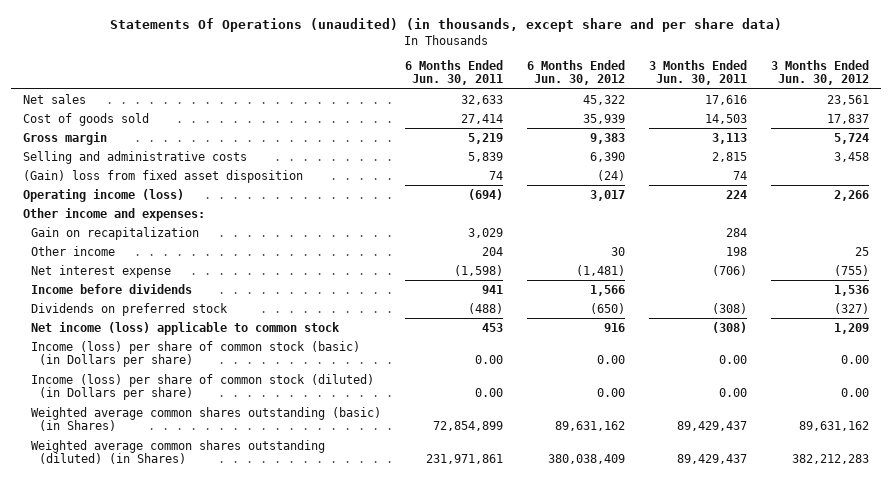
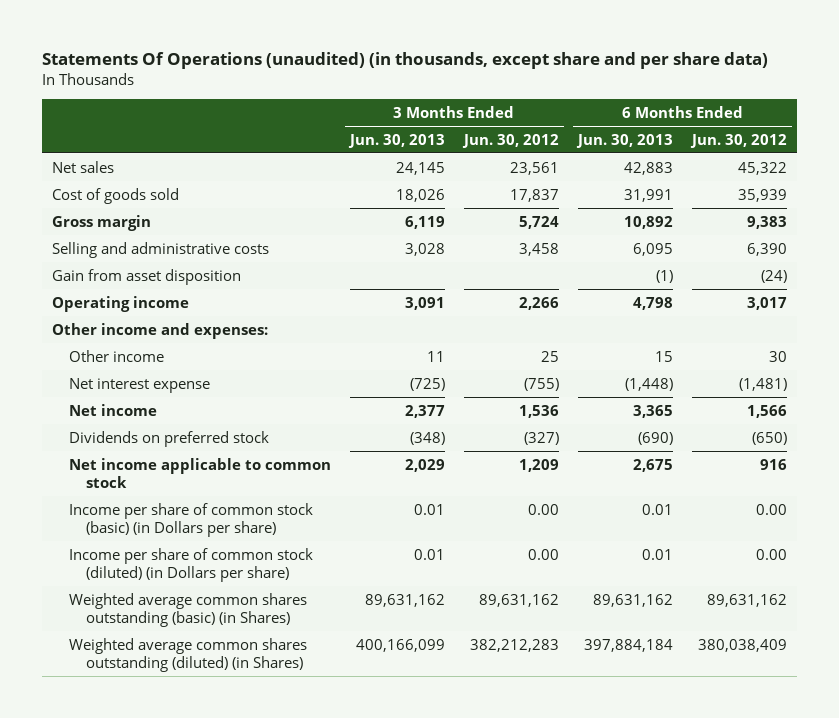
- | 6 Months Ended Jun. 30, 2011 | 6 Months Ended Jun. 30, 2012 | 3 Months Ended Jun. 30, 2011 | 3 Months Ended Jun. 30, 2012
+ | 3 Months Ended Jun. 30, 2013 | 3 Months Ended Jun. 30, 2012 | 6 Months Ended Jun. 30, 2013 | 6 Months Ended Jun. 30, 2012
- (Gain) loss from fixed asset disposition | 74 | (24) | 74 |
- Operating income (loss) | (694) | 3,017 | 224 | 2,266
+ Gain from asset disposition | | | (1) | (24)
+ Operating income | 3,091 | 2,266 | 4,798 | 3,017
- Gain on recapitalization | 3,029 | | 284 |
- Income before dividends | 941 | 1,566 | | 1,536
+ Net income | 2,377 | 1,536 | 3,365 | 1,566
- Net income (loss) applicable to common stock | 453 | 916 | (308) | 1,209
- Income (loss) per share of common stock (basic) (in Dollars per share) | 0.00 | 0.00 | 0.00 | 0.00
- Income (loss) per share of common stock (diluted) (in Dollars per share) | 0.00 | 0.00 | 0.00 | 0.00
+ Net income applicable to common stock | 2,029 | 1,209 | 2,675 | 916
+ Income per share of common stock (basic) (in Dollars per share) | 0.01 | 0.00 | 0.01 | 0.00
+ Income per share of common stock (diluted) (in Dollars per share) | 0.01 | 0.00 | 0.01 | 0.00

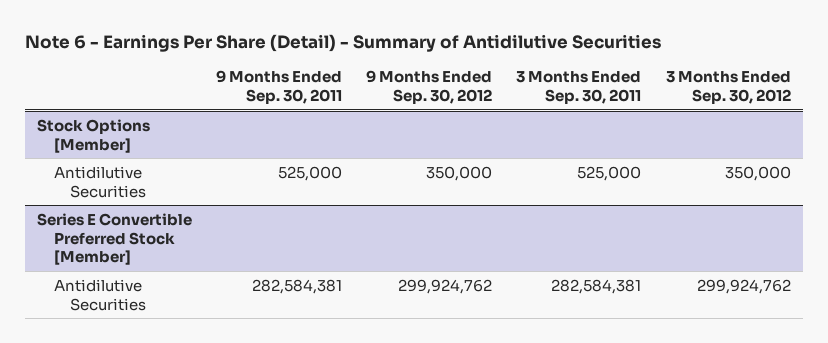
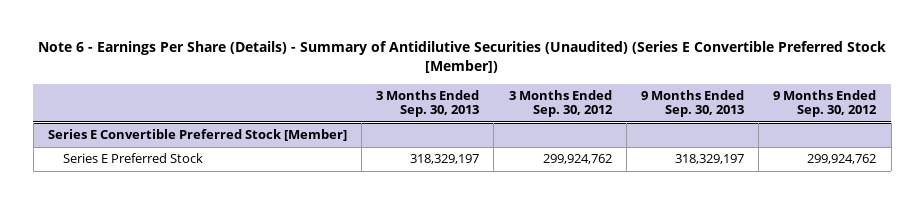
- Note 6 - Earnings Per Share (Detail) - Summary of Antidilutive Securities
+ Note 6 - Earnings Per Share (Details) - Summary of Antidilutive Securities (Unaudited) (Series E Convertible Preferred Stock [Member])
- | 9 Months Ended Sep. 30, 2011 | 9 Months Ended Sep. 30, 2012 | 3 Months Ended Sep. 30, 2011 | 3 Months Ended Sep. 30, 2012
+ | 3 Months Ended Sep. 30, 2013 | 3 Months Ended Sep. 30, 2012 | 9 Months Ended Sep. 30, 2013 | 9 Months Ended Sep. 30, 2012
- Stock Options [Member]
- Antidilutive Securities | 525,000 | 350,000 | 525,000 | 350,000
@ Series E Convertible Preferred Stock [Member]
- Antidilutive Securities | 282,584,381 | 299,924,762 | 282,584,381 | 299,924,762
+ Series E Preferred Stock | 318,329,197 | 299,924,762 | 318,329,197 | 299,924,762

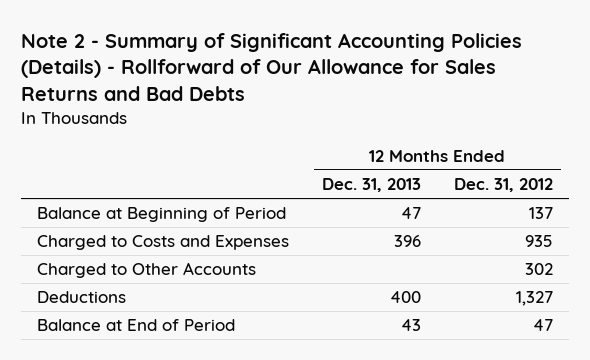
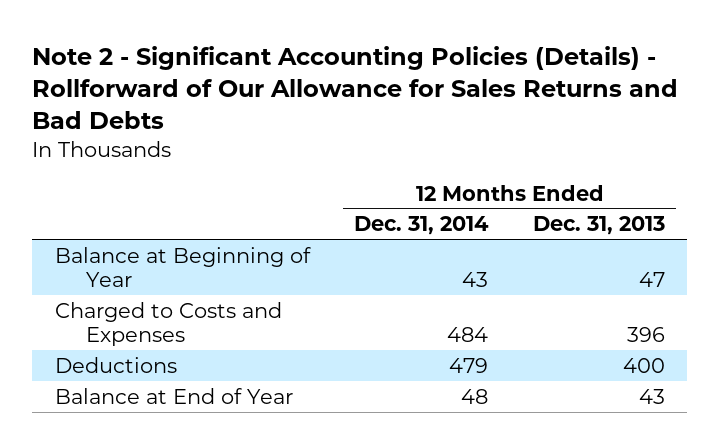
- Note 2 - Summary of Significant Accounting Policies (Details) - Rollforward of Our Allowance for Sales Returns and Bad Debts
+ Note 2 - Significant Accounting Policies (Details) - Rollforward of Our Allowance for Sales Returns and Bad Debts
- | 12 Months Ended Dec. 31, 2013 | 12 Months Ended Dec. 31, 2012
+ | 12 Months Ended Dec. 31, 2014 | 12 Months Ended Dec. 31, 2013
- Balance at Beginning of Period | 47 | 137
+ Balance at Beginning of Year | 43 | 47
- Charged to Other Accounts | | 302
- Balance at End of Period | 43 | 47
+ Balance at End of Year | 48 | 43

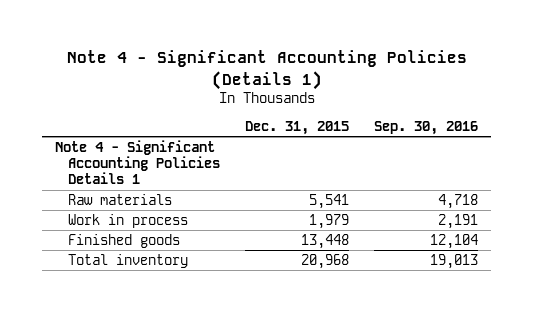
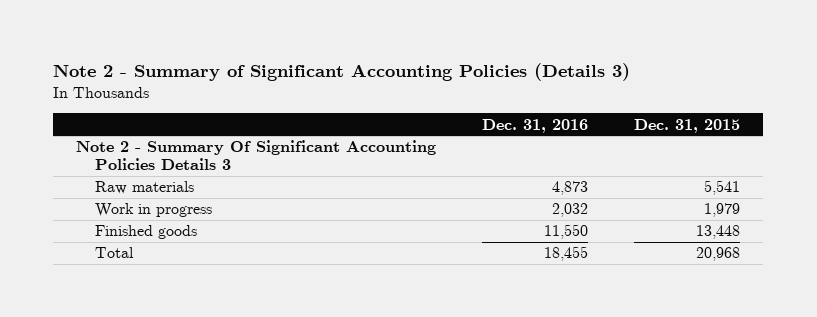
- Note 4 - Significant Accounting Policies (Details 1)
+ Note 2 - Summary of Significant Accounting Policies (Details 3)
- | Dec. 31, 2015 | Sep. 30, 2016
+ | Dec. 31, 2016 | Dec. 31, 2015
- Note 4 - Significant Accounting Policies Details 1
+ Note 2 - Summary Of Significant Accounting Policies Details 3
- Work in process | 1,979 | 2,191
+ Work in progress | 2,032 | 1,979
- Total inventory | 20,968 | 19,013
+ Total | 18,455 | 20,968

